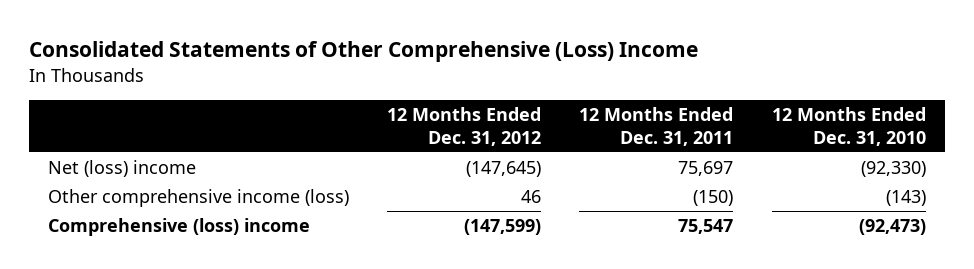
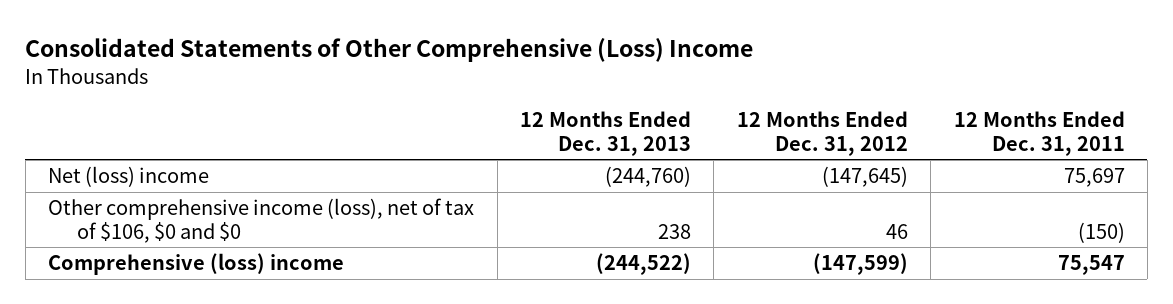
- | 12 Months Ended Dec. 31, 2012 | 12 Months Ended Dec. 31, 2011 | 12 Months Ended Dec. 31, 2010
+ | 12 Months Ended Dec. 31, 2013 | 12 Months Ended Dec. 31, 2012 | 12 Months Ended Dec. 31, 2011
- Other comprehensive income (loss) | 46 | (150) | (143)
+ Other comprehensive income (loss), net of tax of $106, $0 and $0 | 238 | 46 | (150)

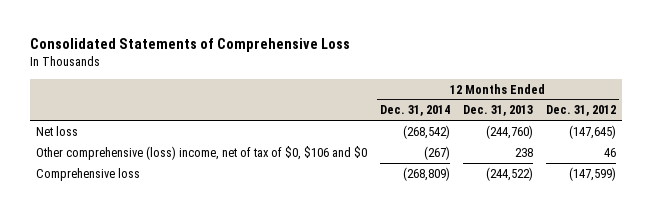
- Consolidated Statements of Other Comprehensive (Loss) Income
+ Consolidated Statements of Comprehensive Loss
- | 12 Months Ended Dec. 31, 2013 | 12 Months Ended Dec. 31, 2012 | 12 Months Ended Dec. 31, 2011
+ | 12 Months Ended Dec. 31, 2014 | 12 Months Ended Dec. 31, 2013 | 12 Months Ended Dec. 31, 2012
- Net (loss) income | (244,760) | (147,645) | 75,697
- Other comprehensive income (loss), net of tax of $106, $0 and $0 | 238 | 46 | (150)
- Comprehensive (loss) income | (244,522) | (147,599) | 75,547
+ Net loss | (268,542) | (244,760) | (147,645)
+ Other comprehensive (loss) income, net of tax of $0, $106 and $0 | (267) | 238 | 46
+ Comprehensive loss | (268,809) | (244,522) | (147,599)

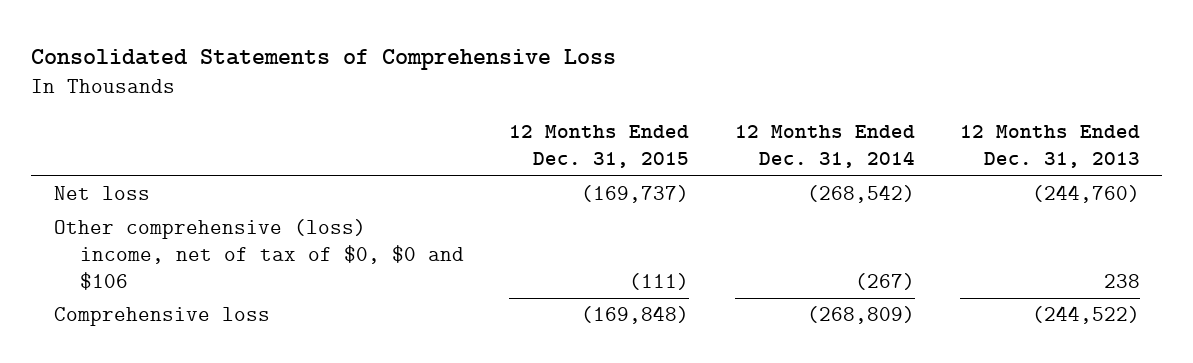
- | 12 Months Ended Dec. 31, 2014 | 12 Months Ended Dec. 31, 2013 | 12 Months Ended Dec. 31, 2012
+ | 12 Months Ended Dec. 31, 2015 | 12 Months Ended Dec. 31, 2014 | 12 Months Ended Dec. 31, 2013
- Other comprehensive (loss) income, net of tax of $0, $106 and $0 | (267) | 238 | 46
+ Other comprehensive (loss) income, net of tax of $0, $0 and $106 | (111) | (267) | 238

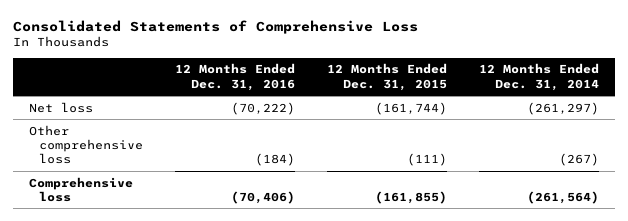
- | 12 Months Ended Dec. 31, 2015 | 12 Months Ended Dec. 31, 2014 | 12 Months Ended Dec. 31, 2013
+ | 12 Months Ended Dec. 31, 2016 | 12 Months Ended Dec. 31, 2015 | 12 Months Ended Dec. 31, 2014
- Net loss | (169,737) | (268,542) | (244,760)
- Other comprehensive (loss) income, net of tax of $0, $0 and $106 | (111) | (267) | 238
- Comprehensive loss | (169,848) | (268,809) | (244,522)
+ Net loss | (70,222) | (161,744) | (261,297)
+ Other comprehensive loss | (184) | (111) | (267)
+ Comprehensive loss | (70,406) | (161,855) | (261,564)

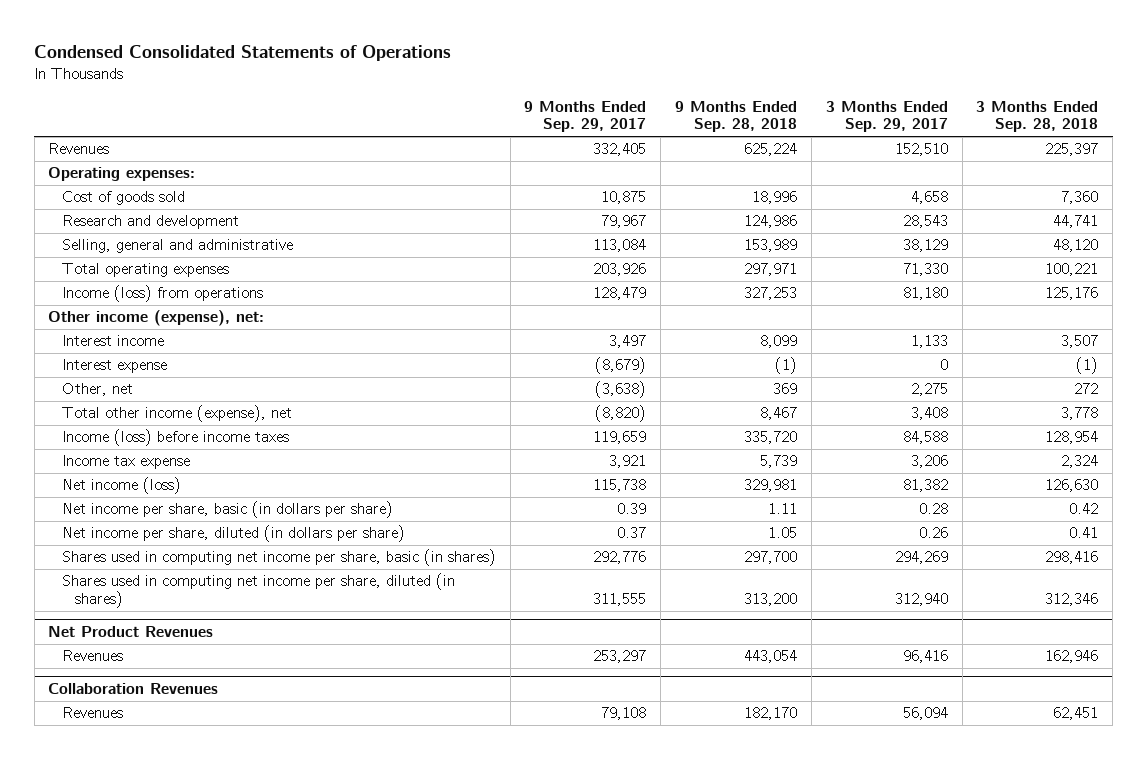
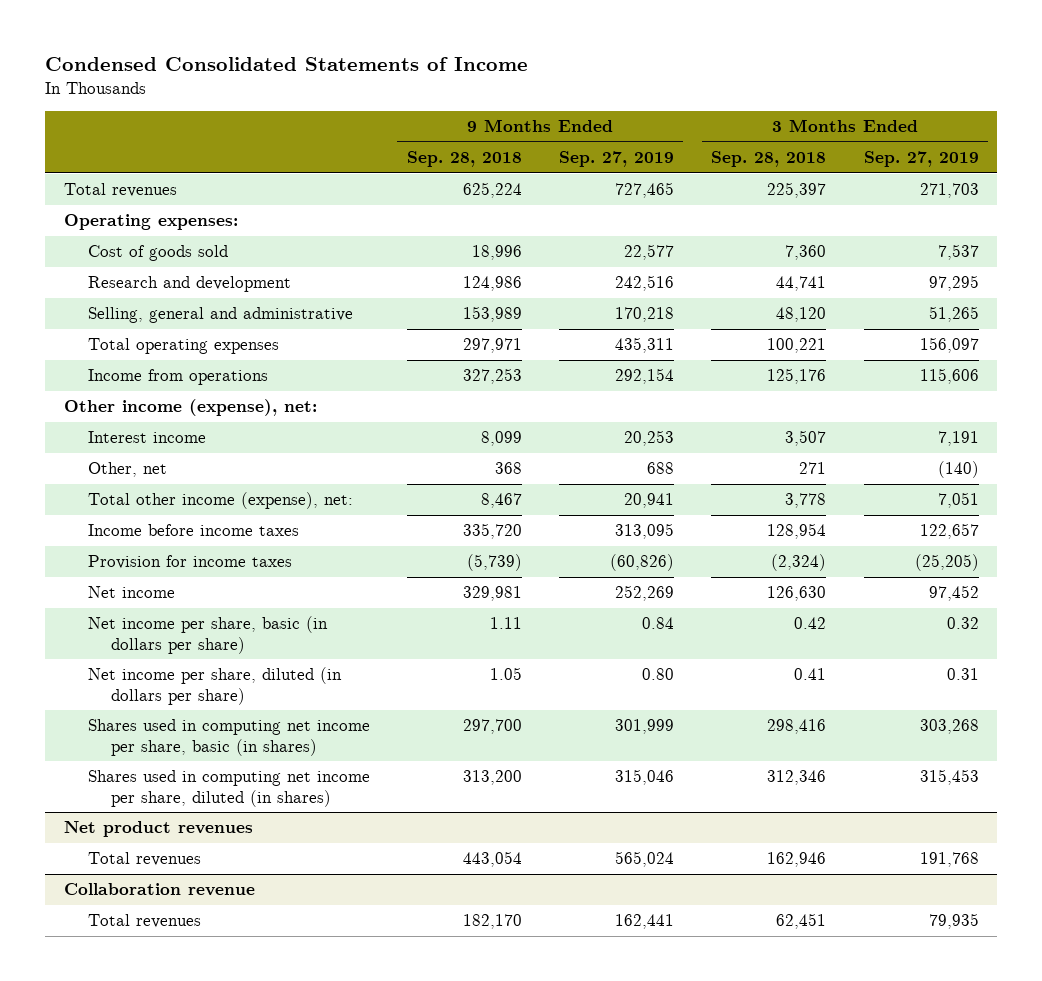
- Condensed Consolidated Statements of Operations
+ Condensed Consolidated Statements of Income
- | 9 Months Ended Sep. 29, 2017 | 9 Months Ended Sep. 28, 2018 | 3 Months Ended Sep. 29, 2017 | 3 Months Ended Sep. 28, 2018
+ | 9 Months Ended Sep. 28, 2018 | 9 Months Ended Sep. 27, 2019 | 3 Months Ended Sep. 28, 2018 | 3 Months Ended Sep. 27, 2019
- Revenues | 332,405 | 625,224 | 152,510 | 225,397
+ Total revenues | 625,224 | 727,465 | 225,397 | 271,703
- Income (loss) from operations | 128,479 | 327,253 | 81,180 | 125,176
+ Income from operations | 327,253 | 292,154 | 125,176 | 115,606
- Interest expense | (8,679) | (1) | 0 | (1)
- Other, net | (3,638) | 369 | 2,275 | 272
- Total other income (expense), net | (8,820) | 8,467 | 3,408 | 3,778
- Income (loss) before income taxes | 119,659 | 335,720 | 84,588 | 128,954
- Income tax expense | 3,921 | 5,739 | 3,206 | 2,324
- Net income (loss) | 115,738 | 329,981 | 81,382 | 126,630
+ Other, net | 368 | 688 | 271 | (140)
+ Total other income (expense), net: | 8,467 | 20,941 | 3,778 | 7,051
+ Income before income taxes | 335,720 | 313,095 | 128,954 | 122,657
+ Provision for income taxes | (5,739) | (60,826) | (2,324) | (25,205)
+ Net income | 329,981 | 252,269 | 126,630 | 97,452
- Net Product Revenues
- Revenues | 253,297 | 443,054 | 96,416 | 162,946
- Collaboration Revenues
- Revenues | 79,108 | 182,170 | 56,094 | 62,451
+ Net product revenues
+ Total revenues | 443,054 | 565,024 | 162,946 | 191,768
+ Collaboration revenue
+ Total revenues | 182,170 | 162,441 | 62,451 | 79,935

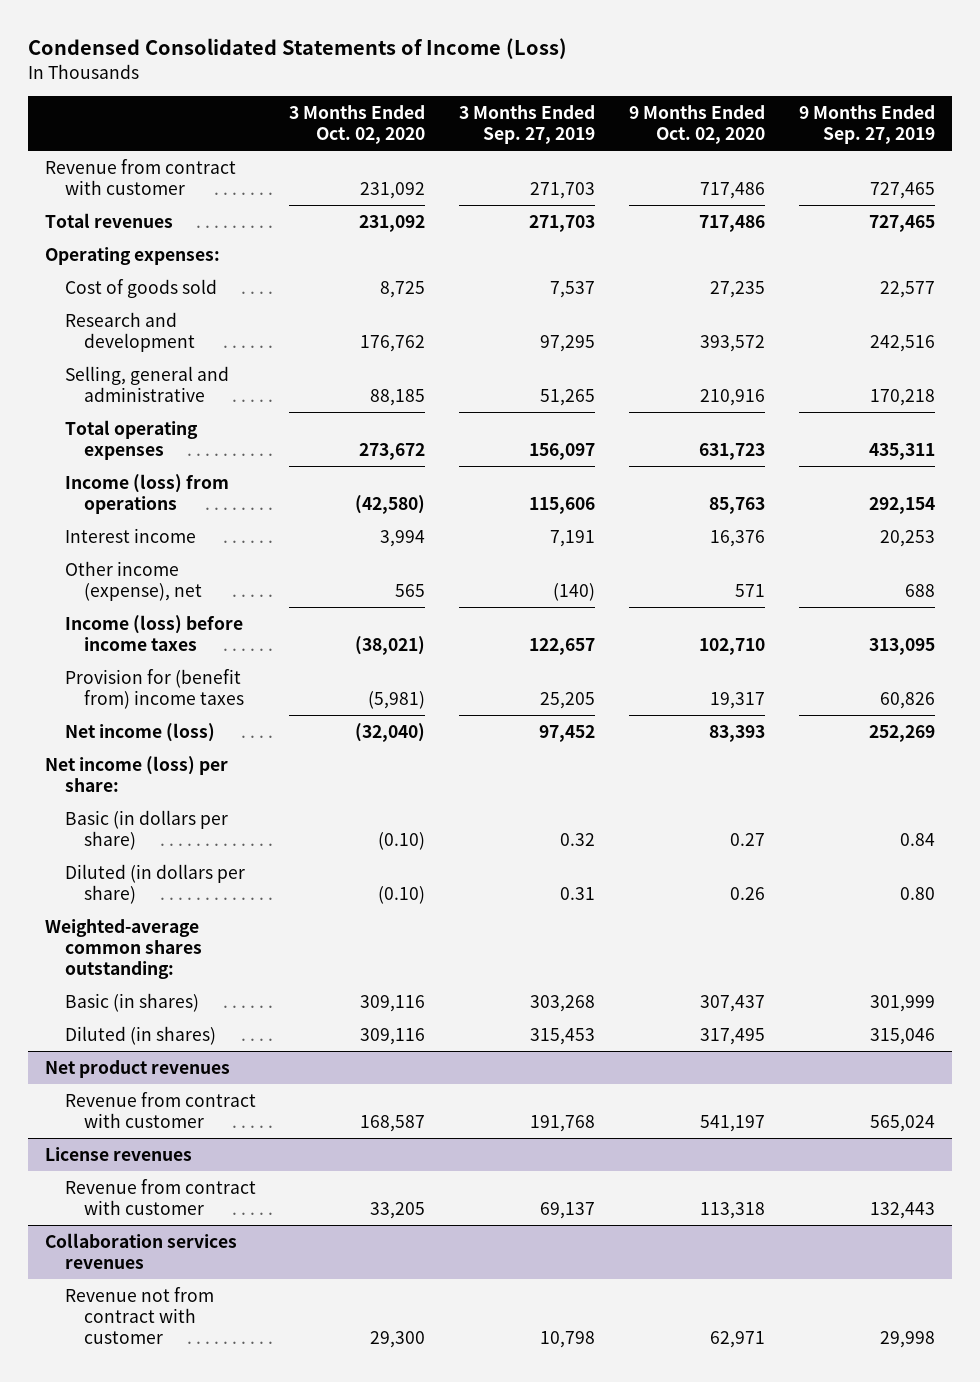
- Condensed Consolidated Statements of Income
+ Condensed Consolidated Statements of Income (Loss)
- | 9 Months Ended Sep. 28, 2018 | 9 Months Ended Sep. 27, 2019 | 3 Months Ended Sep. 28, 2018 | 3 Months Ended Sep. 27, 2019
+ | 3 Months Ended Oct. 02, 2020 | 3 Months Ended Sep. 27, 2019 | 9 Months Ended Oct. 02, 2020 | 9 Months Ended Sep. 27, 2019
+ Revenue from contract with customer | 231,092 | 271,703 | 717,486 | 727,465
- Income from operations | 327,253 | 292,154 | 125,176 | 115,606
- Other income (expense), net:
+ Income (loss) from operations | (42,580) | 115,606 | 85,763 | 292,154
- Other, net | 368 | 688 | 271 | (140)
- Total other income (expense), net: | 8,467 | 20,941 | 3,778 | 7,051
- Income before income taxes | 335,720 | 313,095 | 128,954 | 122,657
- Provision for income taxes | (5,739) | (60,826) | (2,324) | (25,205)
- Net income | 329,981 | 252,269 | 126,630 | 97,452
- Net income per share, basic (in dollars per share) | 1.11 | 0.84 | 0.42 | 0.32
- Net income per share, diluted (in dollars per share) | 1.05 | 0.80 | 0.41 | 0.31
- Shares used in computing net income per share, basic (in shares) | 297,700 | 301,999 | 298,416 | 303,268
- Shares used in computing net income per share, diluted (in shares) | 313,200 | 315,046 | 312,346 | 315,453
+ Other income (expense), net | 565 | (140) | 571 | 688
+ Income (loss) before income taxes | (38,021) | 122,657 | 102,710 | 313,095
+ Provision for (benefit from) income taxes | (5,981) | 25,205 | 19,317 | 60,826
+ Net income (loss) | (32,040) | 97,452 | 83,393 | 252,269
+ Net income (loss) per share:
+ Basic (in dollars per share) | (0.10) | 0.32 | 0.27 | 0.84
+ Diluted (in dollars per share) | (0.10) | 0.31 | 0.26 | 0.80
+ Weighted-average common shares outstanding:
+ Basic (in shares) | 309,116 | 303,268 | 307,437 | 301,999
+ Diluted (in shares) | 309,116 | 315,453 | 317,495 | 315,046
@ Net product revenues
- Total revenues | 443,054 | 565,024 | 162,946 | 191,768
- Collaboration revenue
- Total revenues | 182,170 | 162,441 | 62,451 | 79,935
@ Net product revenues
+ Revenue from contract with customer | 168,587 | 191,768 | 541,197 | 565,024
+ License revenues
+ Revenue from contract with customer | 33,205 | 69,137 | 113,318 | 132,443
+ Collaboration services revenues
+ Revenue not from contract with customer | 29,300 | 10,798 | 62,971 | 29,998

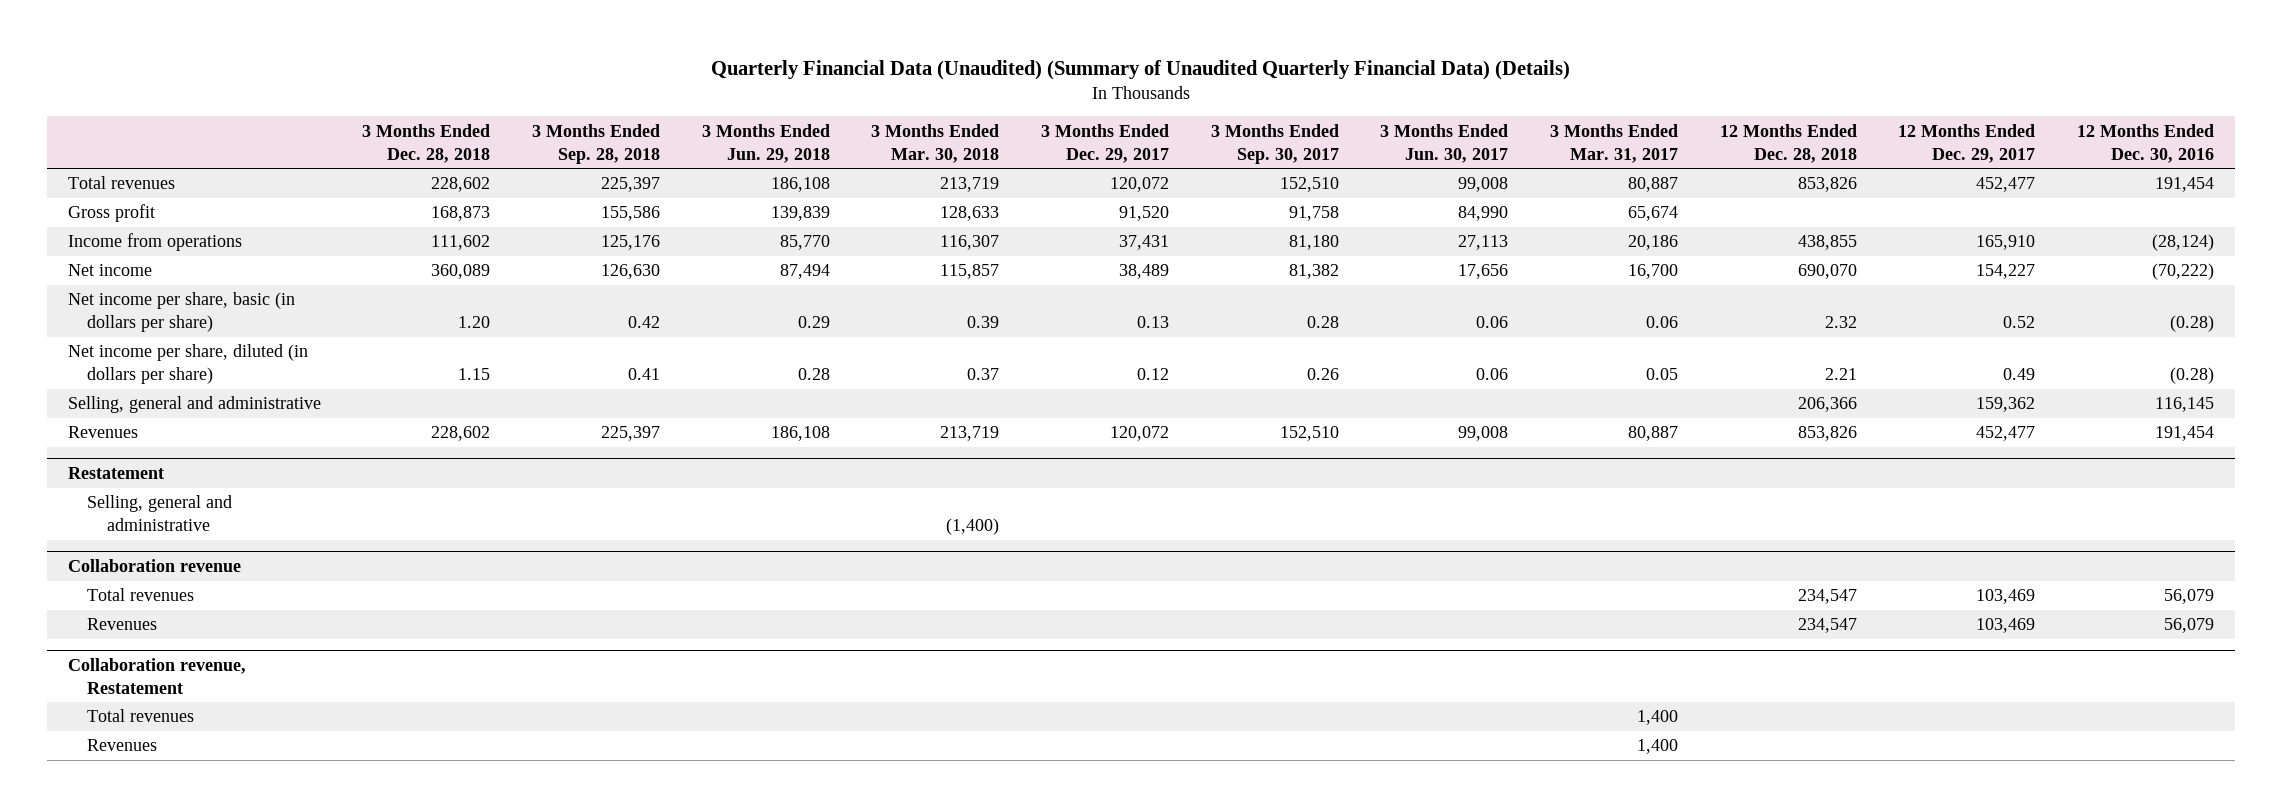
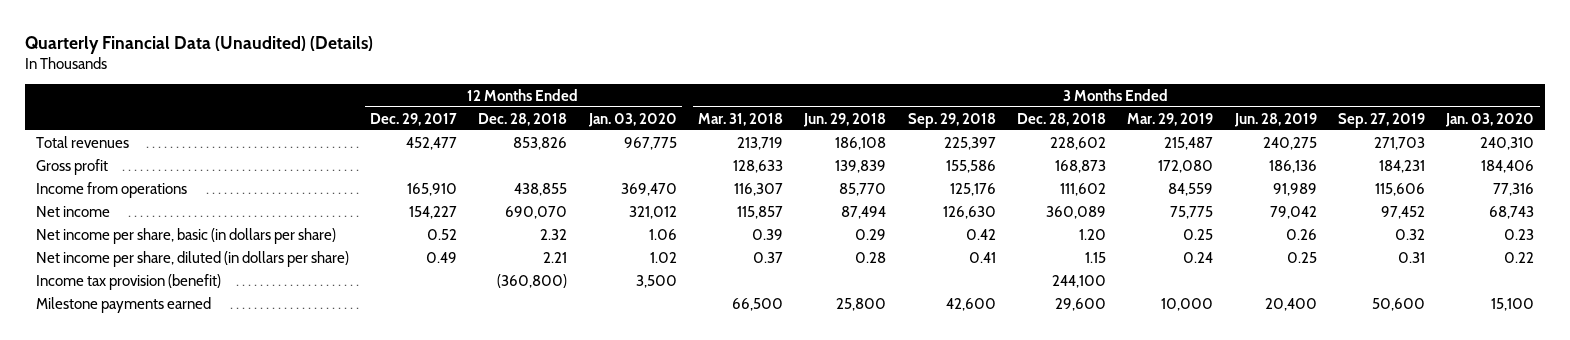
- Quarterly Financial Data (Unaudited) (Summary of Unaudited Quarterly Financial Data) (Details)
+ Quarterly Financial Data (Unaudited) (Details)
- | 3 Months Ended Dec. 28, 2018 | 3 Months Ended Sep. 28, 2018 | 3 Months Ended Jun. 29, 2018 | 3 Months Ended Mar. 30, 2018 | 3 Months Ended Dec. 29, 2017 | 3 Months Ended Sep. 30, 2017 | 3 Months Ended Jun. 30, 2017 | 3 Months Ended Mar. 31, 2017 | 12 Months Ended Dec. 28, 2018 | 12 Months Ended Dec. 29, 2017 | 12 Months Ended Dec. 30, 2016
+ | 12 Months Ended Dec. 29, 2017 | 12 Months Ended Dec. 28, 2018 | 12 Months Ended Jan. 03, 2020 | 3 Months Ended Mar. 31, 2018 | 3 Months Ended Jun. 29, 2018 | 3 Months Ended Sep. 29, 2018 | 3 Months Ended Dec. 28, 2018 | 3 Months Ended Mar. 29, 2019 | 3 Months Ended Jun. 28, 2019 | 3 Months Ended Sep. 27, 2019 | 3 Months Ended Jan. 03, 2020
- Selling, general and administrative | | | | | | | | | 206,366 | 159,362 | 116,145
- Revenues | 228,602 | 225,397 | 186,108 | 213,719 | 120,072 | 152,510 | 99,008 | 80,887 | 853,826 | 452,477 | 191,454
- Restatement
- Selling, general and administrative | | | | (1,400) | | | | | | |
- Collaboration revenue
- Total revenues | | | | | | | | | 234,547 | 103,469 | 56,079
- Revenues | | | | | | | | | 234,547 | 103,469 | 56,079
- Collaboration revenue, Restatement
- Total revenues | | | | | | | | 1,400 | | |
- Revenues | | | | | | | | 1,400 | | |
+ Income tax provision (benefit) | | (360,800) | 3,500 | | | | 244,100 | | | |
+ Milestone payments earned | | | | 66,500 | 25,800 | 42,600 | 29,600 | 10,000 | 20,400 | 50,600 | 15,100

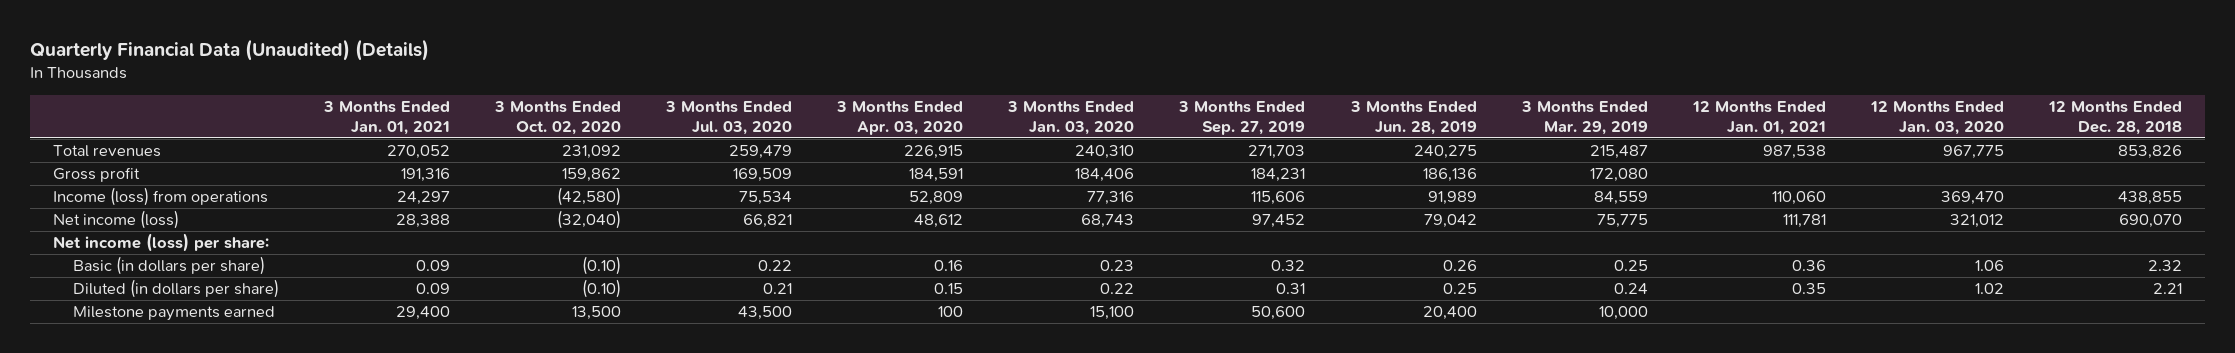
- | 12 Months Ended Dec. 29, 2017 | 12 Months Ended Dec. 28, 2018 | 12 Months Ended Jan. 03, 2020 | 3 Months Ended Mar. 31, 2018 | 3 Months Ended Jun. 29, 2018 | 3 Months Ended Sep. 29, 2018 | 3 Months Ended Dec. 28, 2018 | 3 Months Ended Mar. 29, 2019 | 3 Months Ended Jun. 28, 2019 | 3 Months Ended Sep. 27, 2019 | 3 Months Ended Jan. 03, 2020
+ | 3 Months Ended Jan. 01, 2021 | 3 Months Ended Oct. 02, 2020 | 3 Months Ended Jul. 03, 2020 | 3 Months Ended Apr. 03, 2020 | 3 Months Ended Jan. 03, 2020 | 3 Months Ended Sep. 27, 2019 | 3 Months Ended Jun. 28, 2019 | 3 Months Ended Mar. 29, 2019 | 12 Months Ended Jan. 01, 2021 | 12 Months Ended Jan. 03, 2020 | 12 Months Ended Dec. 28, 2018
- Income from operations | 165,910 | 438,855 | 369,470 | 116,307 | 85,770 | 125,176 | 111,602 | 84,559 | 91,989 | 115,606 | 77,316
- Net income | 154,227 | 690,070 | 321,012 | 115,857 | 87,494 | 126,630 | 360,089 | 75,775 | 79,042 | 97,452 | 68,743
- Net income per share, basic (in dollars per share) | 0.52 | 2.32 | 1.06 | 0.39 | 0.29 | 0.42 | 1.20 | 0.25 | 0.26 | 0.32 | 0.23
- Net income per share, diluted (in dollars per share) | 0.49 | 2.21 | 1.02 | 0.37 | 0.28 | 0.41 | 1.15 | 0.24 | 0.25 | 0.31 | 0.22
- Income tax provision (benefit) | | (360,800) | 3,500 | | | | 244,100 | | | |
+ Income (loss) from operations | 24,297 | (42,580) | 75,534 | 52,809 | 77,316 | 115,606 | 91,989 | 84,559 | 110,060 | 369,470 | 438,855
+ Net income (loss) | 28,388 | (32,040) | 66,821 | 48,612 | 68,743 | 97,452 | 79,042 | 75,775 | 111,781 | 321,012 | 690,070
+ Net income (loss) per share:
+ Basic (in dollars per share) | 0.09 | (0.10) | 0.22 | 0.16 | 0.23 | 0.32 | 0.26 | 0.25 | 0.36 | 1.06 | 2.32
+ Diluted (in dollars per share) | 0.09 | (0.10) | 0.21 | 0.15 | 0.22 | 0.31 | 0.25 | 0.24 | 0.35 | 1.02 | 2.21

